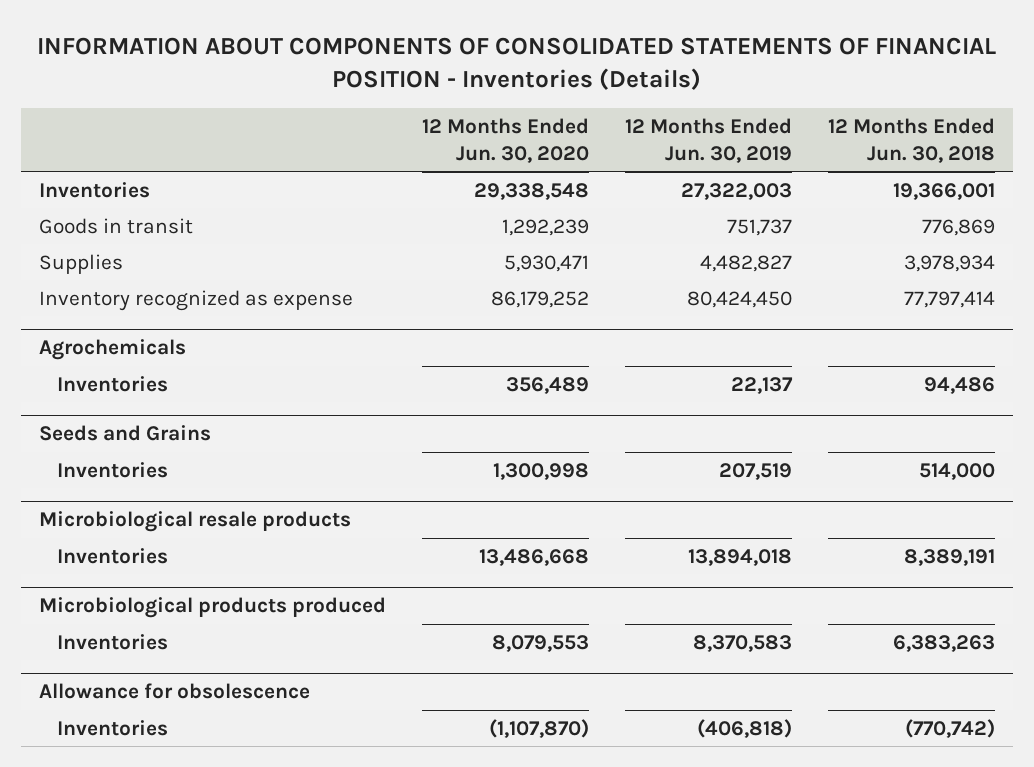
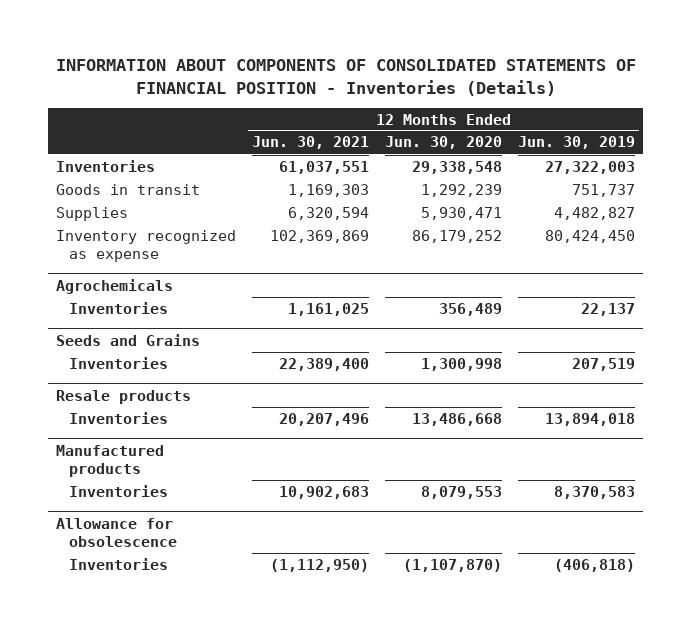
- | 12 Months Ended Jun. 30, 2020 | 12 Months Ended Jun. 30, 2019 | 12 Months Ended Jun. 30, 2018
+ | 12 Months Ended Jun. 30, 2021 | 12 Months Ended Jun. 30, 2020 | 12 Months Ended Jun. 30, 2019
- Microbiological resale products
+ Resale products
- Microbiological products produced
+ Manufactured products

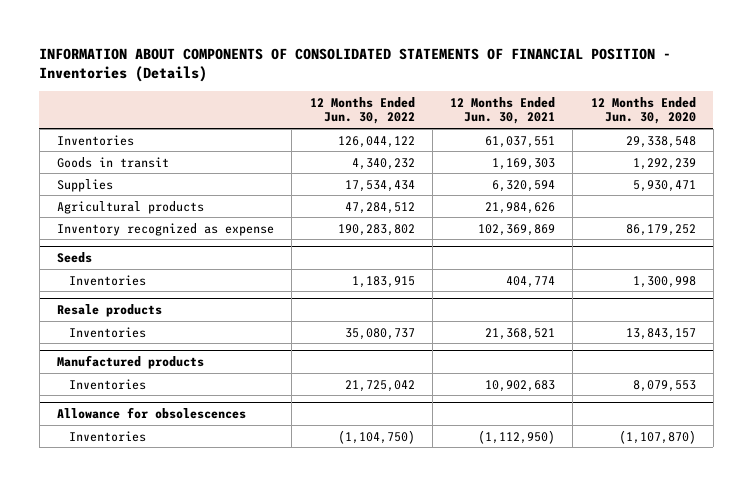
- | 12 Months Ended Jun. 30, 2021 | 12 Months Ended Jun. 30, 2020 | 12 Months Ended Jun. 30, 2019
+ | 12 Months Ended Jun. 30, 2022 | 12 Months Ended Jun. 30, 2021 | 12 Months Ended Jun. 30, 2020
+ Agricultural products | 47,284,512 | 21,984,626 |
- Agrochemicals
- Inventories | 1,161,025 | 356,489 | 22,137
- Seeds and Grains
- Inventories | 22,389,400 | 1,300,998 | 207,519
+ Seeds
+ Inventories | 1,183,915 | 404,774 | 1,300,998
@ Resale products
- Inventories | 20,207,496 | 13,486,668 | 13,894,018
+ Inventories | 35,080,737 | 21,368,521 | 13,843,157
- Allowance for obsolescence
+ Allowance for obsolescences

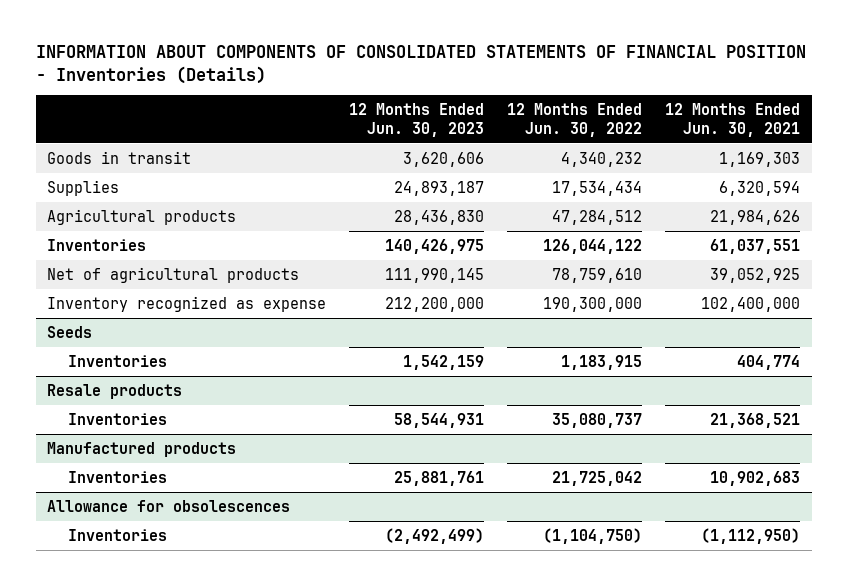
- | 12 Months Ended Jun. 30, 2022 | 12 Months Ended Jun. 30, 2021 | 12 Months Ended Jun. 30, 2020
+ | 12 Months Ended Jun. 30, 2023 | 12 Months Ended Jun. 30, 2022 | 12 Months Ended Jun. 30, 2021
- Inventory recognized as expense | 190,283,802 | 102,369,869 | 86,179,252
moved down: Inventories | 140,426,975 | 126,044,122 | 61,037,551
+ Net of agricultural products | 111,990,145 | 78,759,610 | 39,052,925
+ Inventory recognized as expense | 212,200,000 | 190,300,000 | 102,400,000

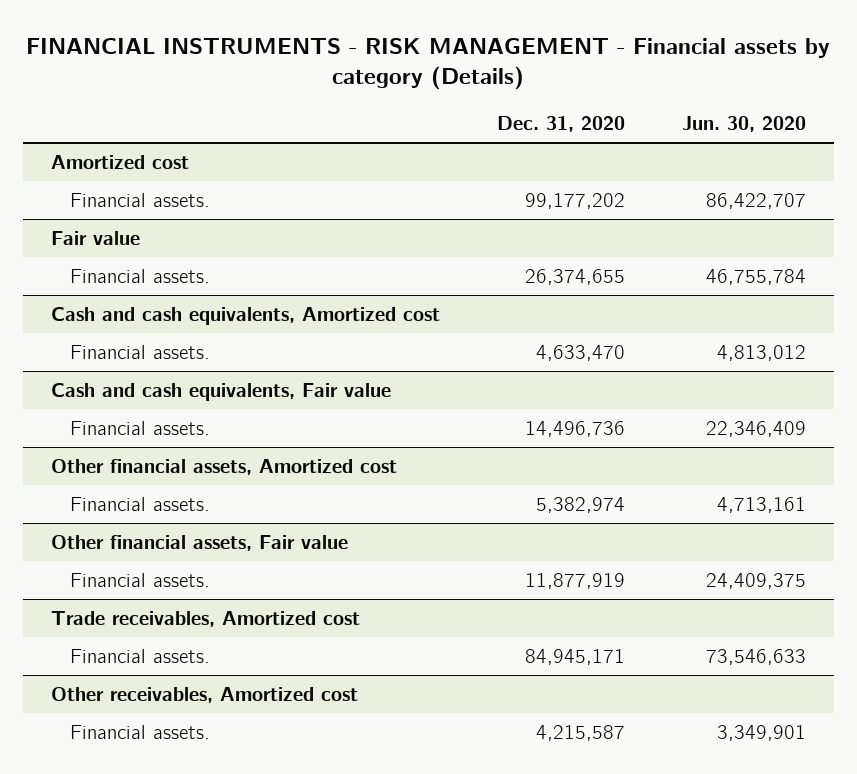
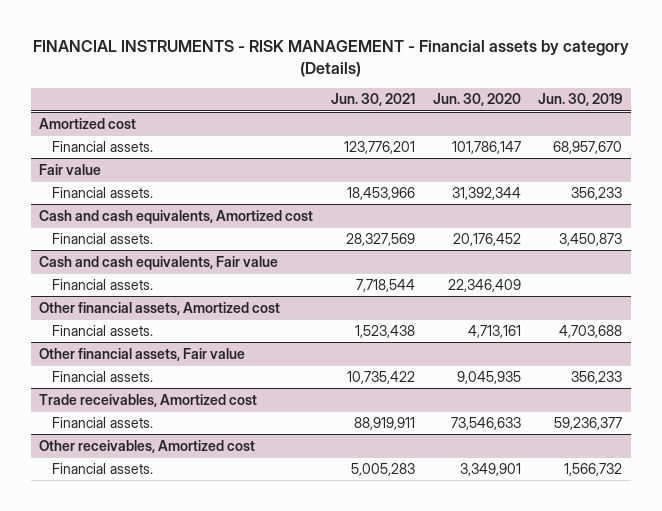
- | Dec. 31, 2020 | Jun. 30, 2020
+ | Jun. 30, 2021 | Jun. 30, 2020 | Jun. 30, 2019
@ Amortized cost
- Financial assets. | 99,177,202 | 86,422,707
+ Financial assets. | 123,776,201 | 101,786,147 | 68,957,670
@ Fair value
- Financial assets. | 26,374,655 | 46,755,784
+ Financial assets. | 18,453,966 | 31,392,344 | 356,233
@ Cash and cash equivalents, Amortized cost
- Financial assets. | 4,633,470 | 4,813,012
+ Financial assets. | 28,327,569 | 20,176,452 | 3,450,873
@ Other financial assets, Fair value
- Financial assets. | 11,877,919 | 24,409,375
+ Financial assets. | 10,735,422 | 9,045,935 | 356,233

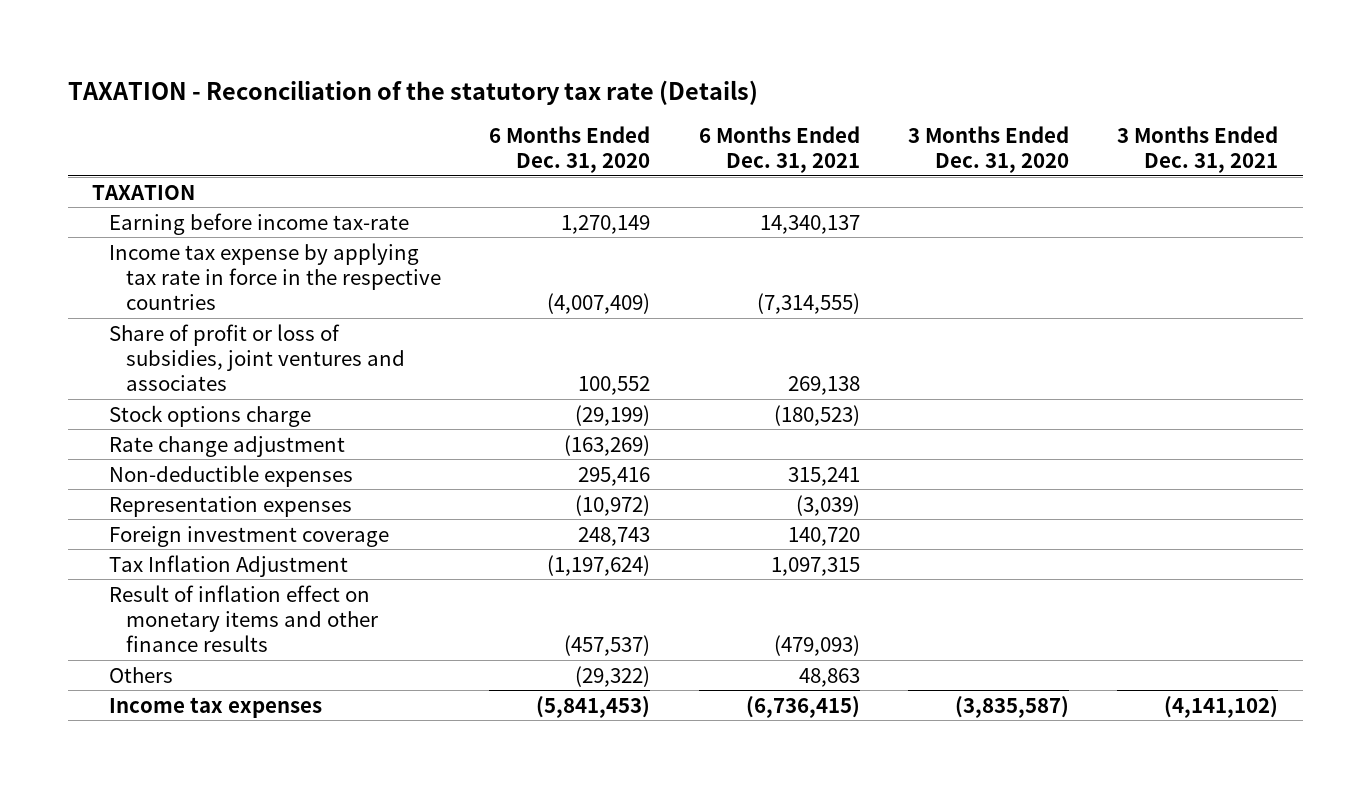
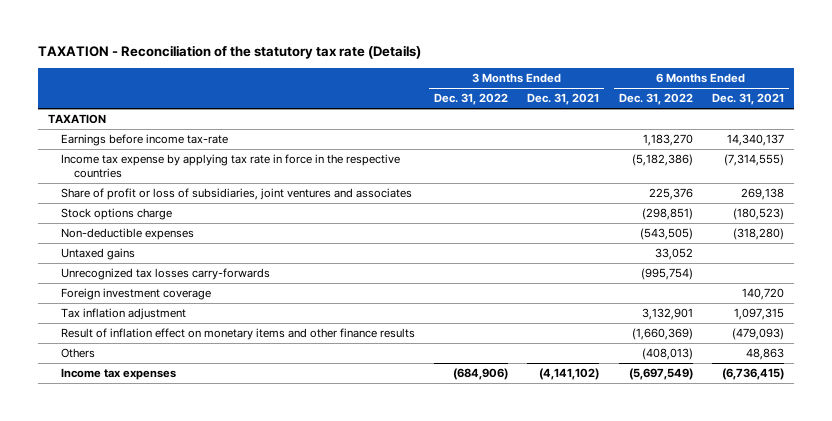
- | 6 Months Ended Dec. 31, 2020 | 6 Months Ended Dec. 31, 2021 | 3 Months Ended Dec. 31, 2020 | 3 Months Ended Dec. 31, 2021
+ | 3 Months Ended Dec. 31, 2022 | 3 Months Ended Dec. 31, 2021 | 6 Months Ended Dec. 31, 2022 | 6 Months Ended Dec. 31, 2021
- Earning before income tax-rate | 1,270,149 | 14,340,137 | |
+ Earnings before income tax-rate | | | 1,183,270 | 14,340,137
- Share of profit or loss of subsidies, joint ventures and associates | 100,552 | 269,138 | |
+ Share of profit or loss of subsidiaries, joint ventures and associates | | | 225,376 | 269,138
- Rate change adjustment | (163,269) | | |
- Non-deductible expenses | 295,416 | 315,241 | |
- Representation expenses | (10,972) | (3,039) | |
+ Non-deductible expenses | | | (543,505) | (318,280)
+ Untaxed gains | | | 33,052 |
+ Unrecognized tax losses carry-forwards | | | (995,754) |
- Tax Inflation Adjustment | (1,197,624) | 1,097,315 | |
+ Tax inflation adjustment | | | 3,132,901 | 1,097,315

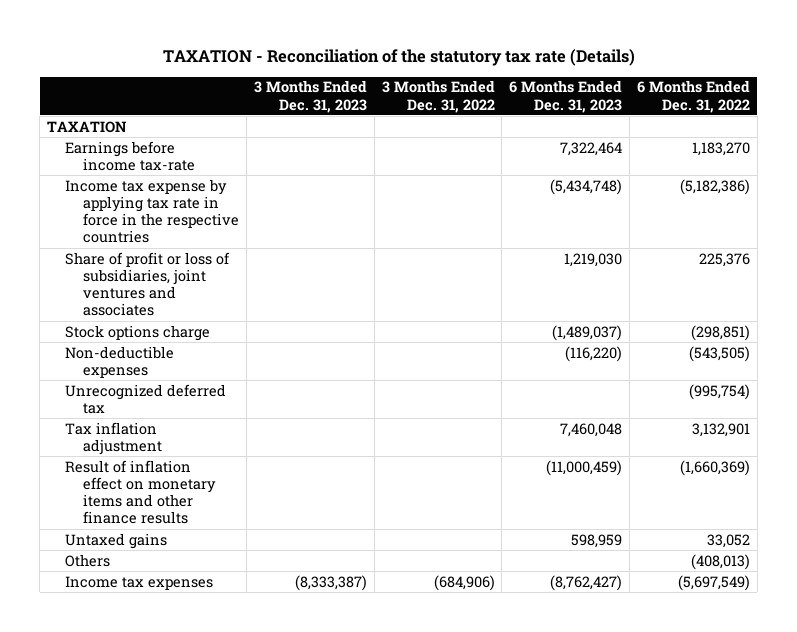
- | 3 Months Ended Dec. 31, 2022 | 3 Months Ended Dec. 31, 2021 | 6 Months Ended Dec. 31, 2022 | 6 Months Ended Dec. 31, 2021
+ | 3 Months Ended Dec. 31, 2023 | 3 Months Ended Dec. 31, 2022 | 6 Months Ended Dec. 31, 2023 | 6 Months Ended Dec. 31, 2022
- Unrecognized tax losses carry-forwards | | | (995,754) |
- Foreign investment coverage | | | | 140,720
+ Unrecognized deferred tax | | | | (995,754)
moved down: Untaxed gains | | | 598,959 | 33,052

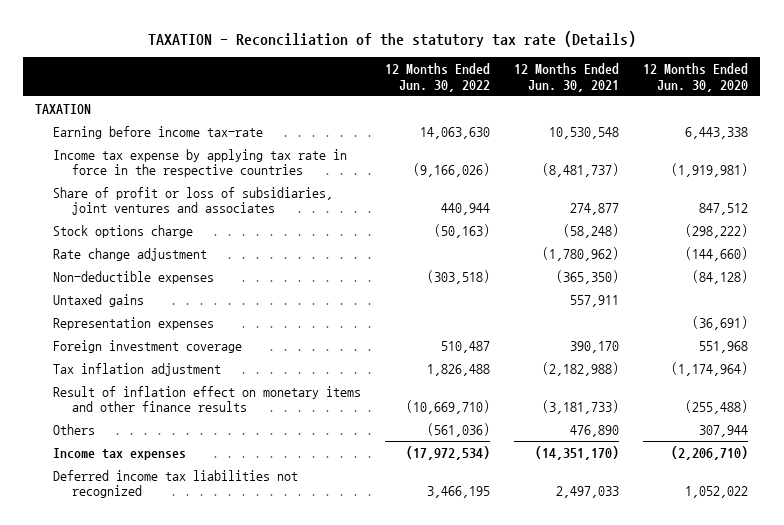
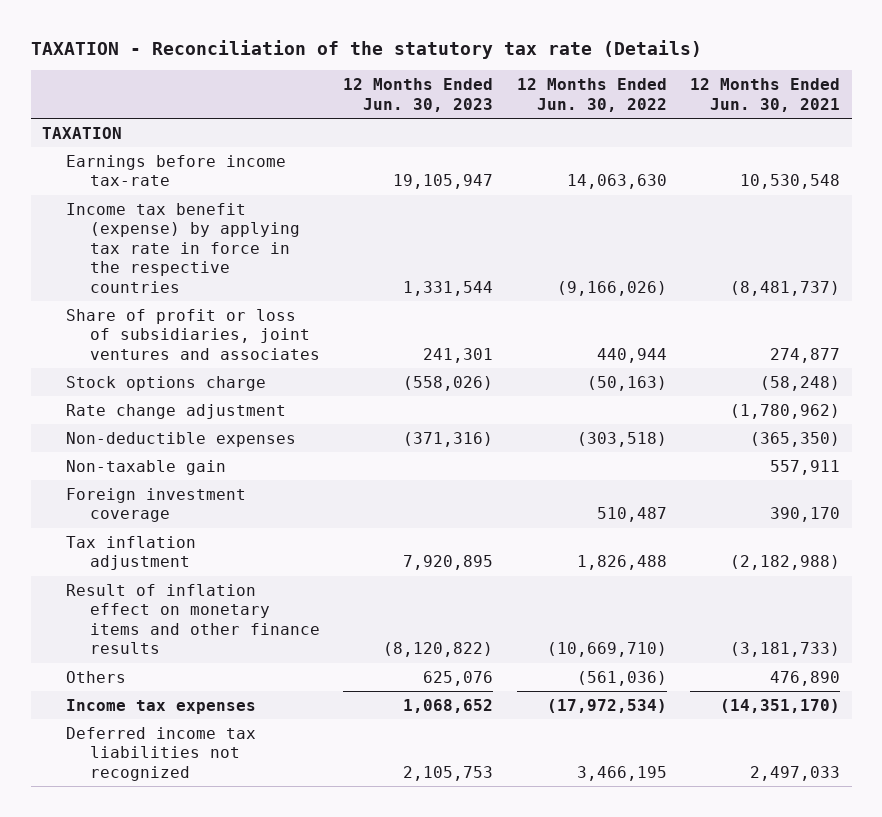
- | 12 Months Ended Jun. 30, 2022 | 12 Months Ended Jun. 30, 2021 | 12 Months Ended Jun. 30, 2020
+ | 12 Months Ended Jun. 30, 2023 | 12 Months Ended Jun. 30, 2022 | 12 Months Ended Jun. 30, 2021
- Earning before income tax-rate | 14,063,630 | 10,530,548 | 6,443,338
- Income tax expense by applying tax rate in force in the respective countries | (9,166,026) | (8,481,737) | (1,919,981)
+ Earnings before income tax-rate | 19,105,947 | 14,063,630 | 10,530,548
+ Income tax benefit (expense) by applying tax rate in force in the respective countries | 1,331,544 | (9,166,026) | (8,481,737)
- Untaxed gains | | 557,911 |
- Representation expenses | | | (36,691)
+ Non-taxable gain | | | 557,911

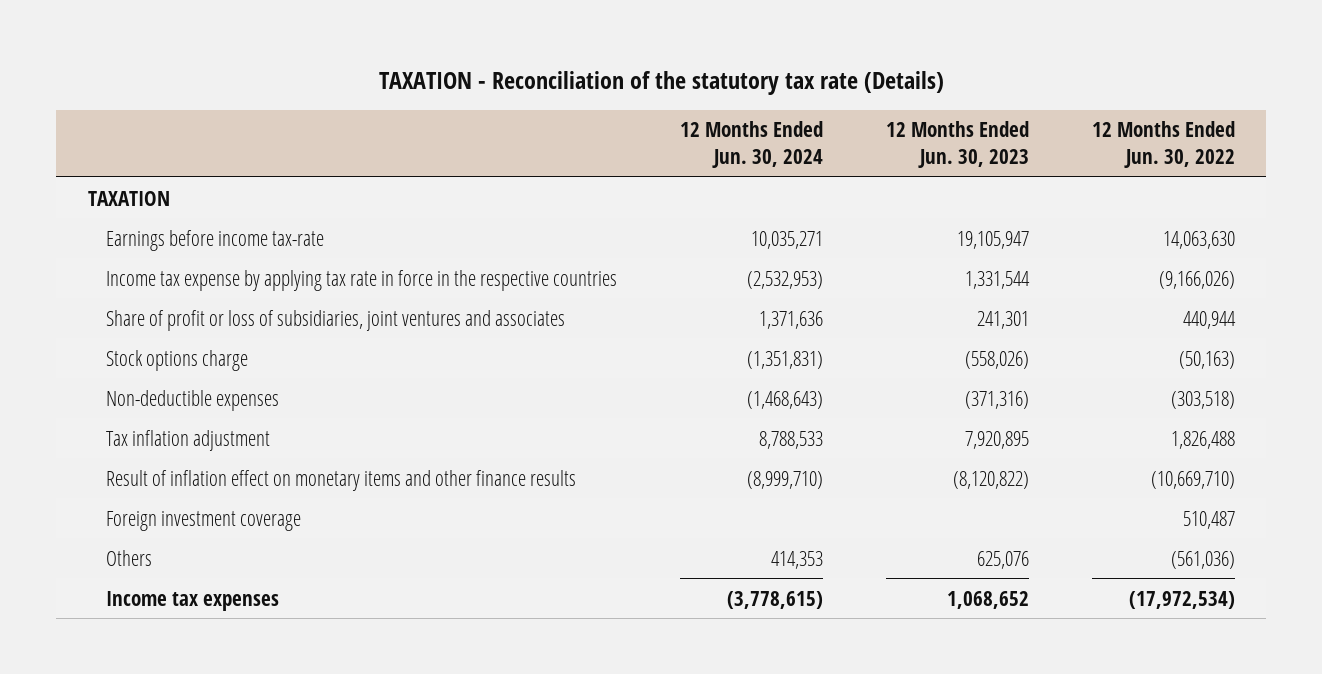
- | 12 Months Ended Jun. 30, 2023 | 12 Months Ended Jun. 30, 2022 | 12 Months Ended Jun. 30, 2021
+ | 12 Months Ended Jun. 30, 2024 | 12 Months Ended Jun. 30, 2023 | 12 Months Ended Jun. 30, 2022
- Income tax benefit (expense) by applying tax rate in force in the respective countries | 1,331,544 | (9,166,026) | (8,481,737)
+ Income tax expense by applying tax rate in force in the respective countries | (2,532,953) | 1,331,544 | (9,166,026)
- Rate change adjustment | | | (1,780,962)
- Non-taxable gain | | | 557,911
moved down: Foreign investment coverage | | | 510,487
- Deferred income tax liabilities not recognized | 2,105,753 | 3,466,195 | 2,497,033

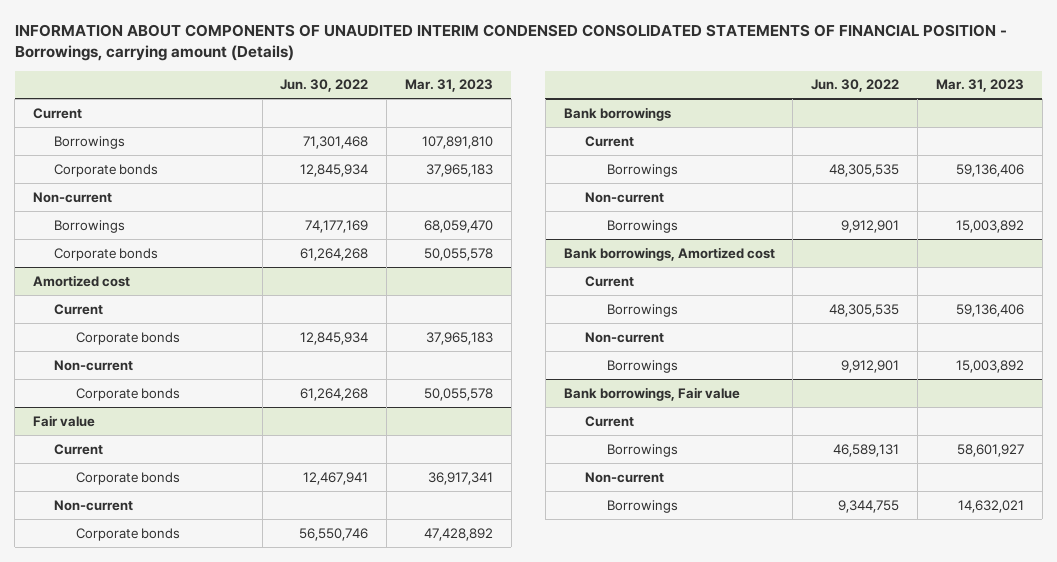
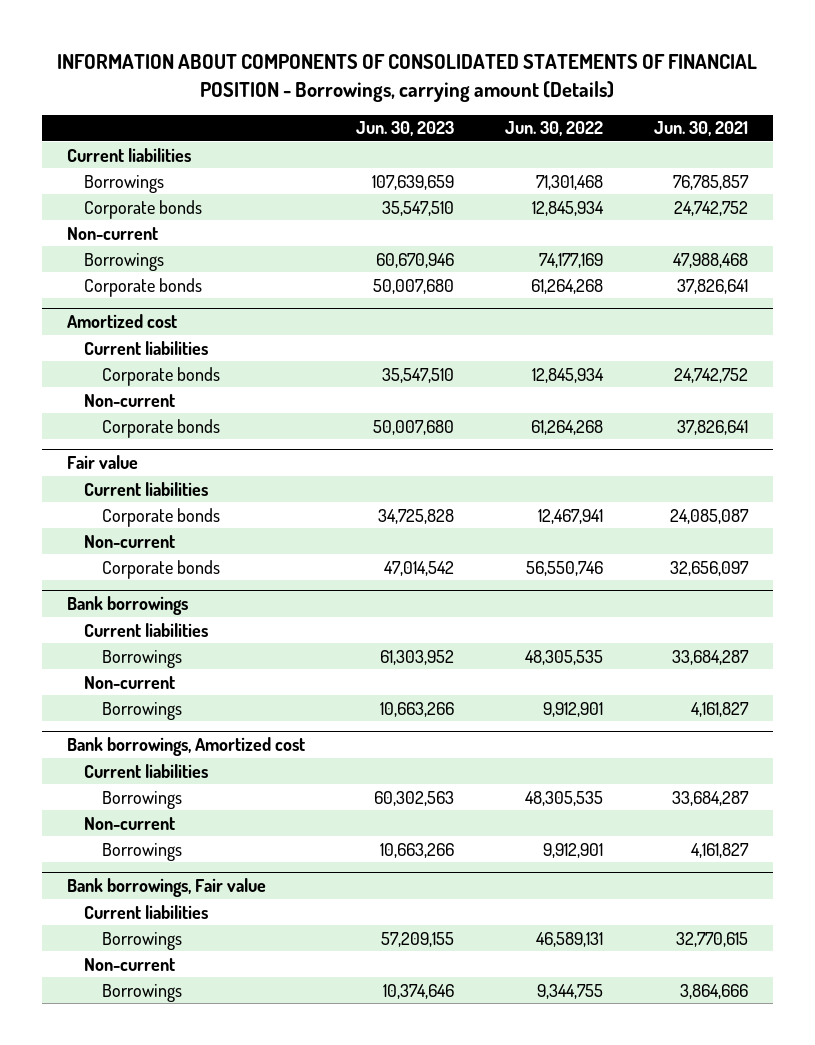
- INFORMATION ABOUT COMPONENTS OF UNAUDITED INTERIM CONDENSED CONSOLIDATED STATEMENTS OF FINANCIAL POSITION - Borrowings, carrying amount (Details)
+ INFORMATION ABOUT COMPONENTS OF CONSOLIDATED STATEMENTS OF FINANCIAL POSITION - Borrowings, carrying amount (Details)
- | Jun. 30, 2022 | Mar. 31, 2023
+ | Jun. 30, 2023 | Jun. 30, 2022 | Jun. 30, 2021
- Current
+ Current liabilities
@ Amortized cost
- Current
+ Current liabilities
@ Fair value
- Current
+ Current liabilities
@ Bank borrowings
- Current
+ Current liabilities
@ Bank borrowings, Amortized cost
- Current
+ Current liabilities
@ Bank borrowings, Fair value
- Current
+ Current liabilities

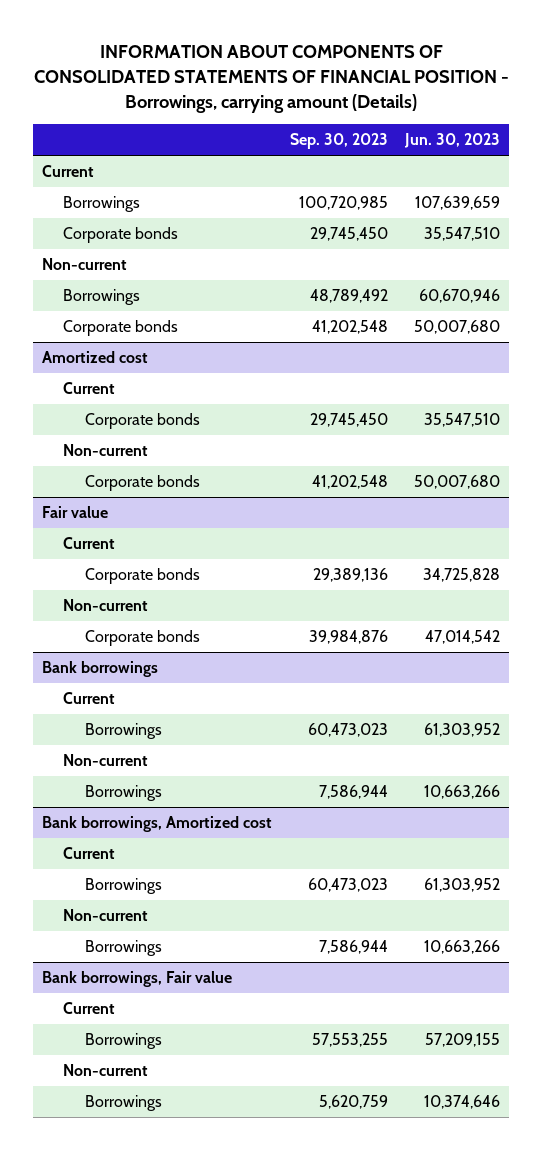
- | Jun. 30, 2023 | Jun. 30, 2022 | Jun. 30, 2021
+ | Sep. 30, 2023 | Jun. 30, 2023
- Current liabilities
+ Current
@ Amortized cost
- Current liabilities
+ Current
@ Fair value
- Current liabilities
+ Current
@ Bank borrowings
- Current liabilities
+ Current
@ Bank borrowings, Amortized cost
- Current liabilities
- Borrowings | 60,302,563 | 48,305,535 | 33,684,287
+ Current
+ Borrowings | 60,473,023 | 61,303,952
@ Bank borrowings, Fair value
- Current liabilities
+ Current

